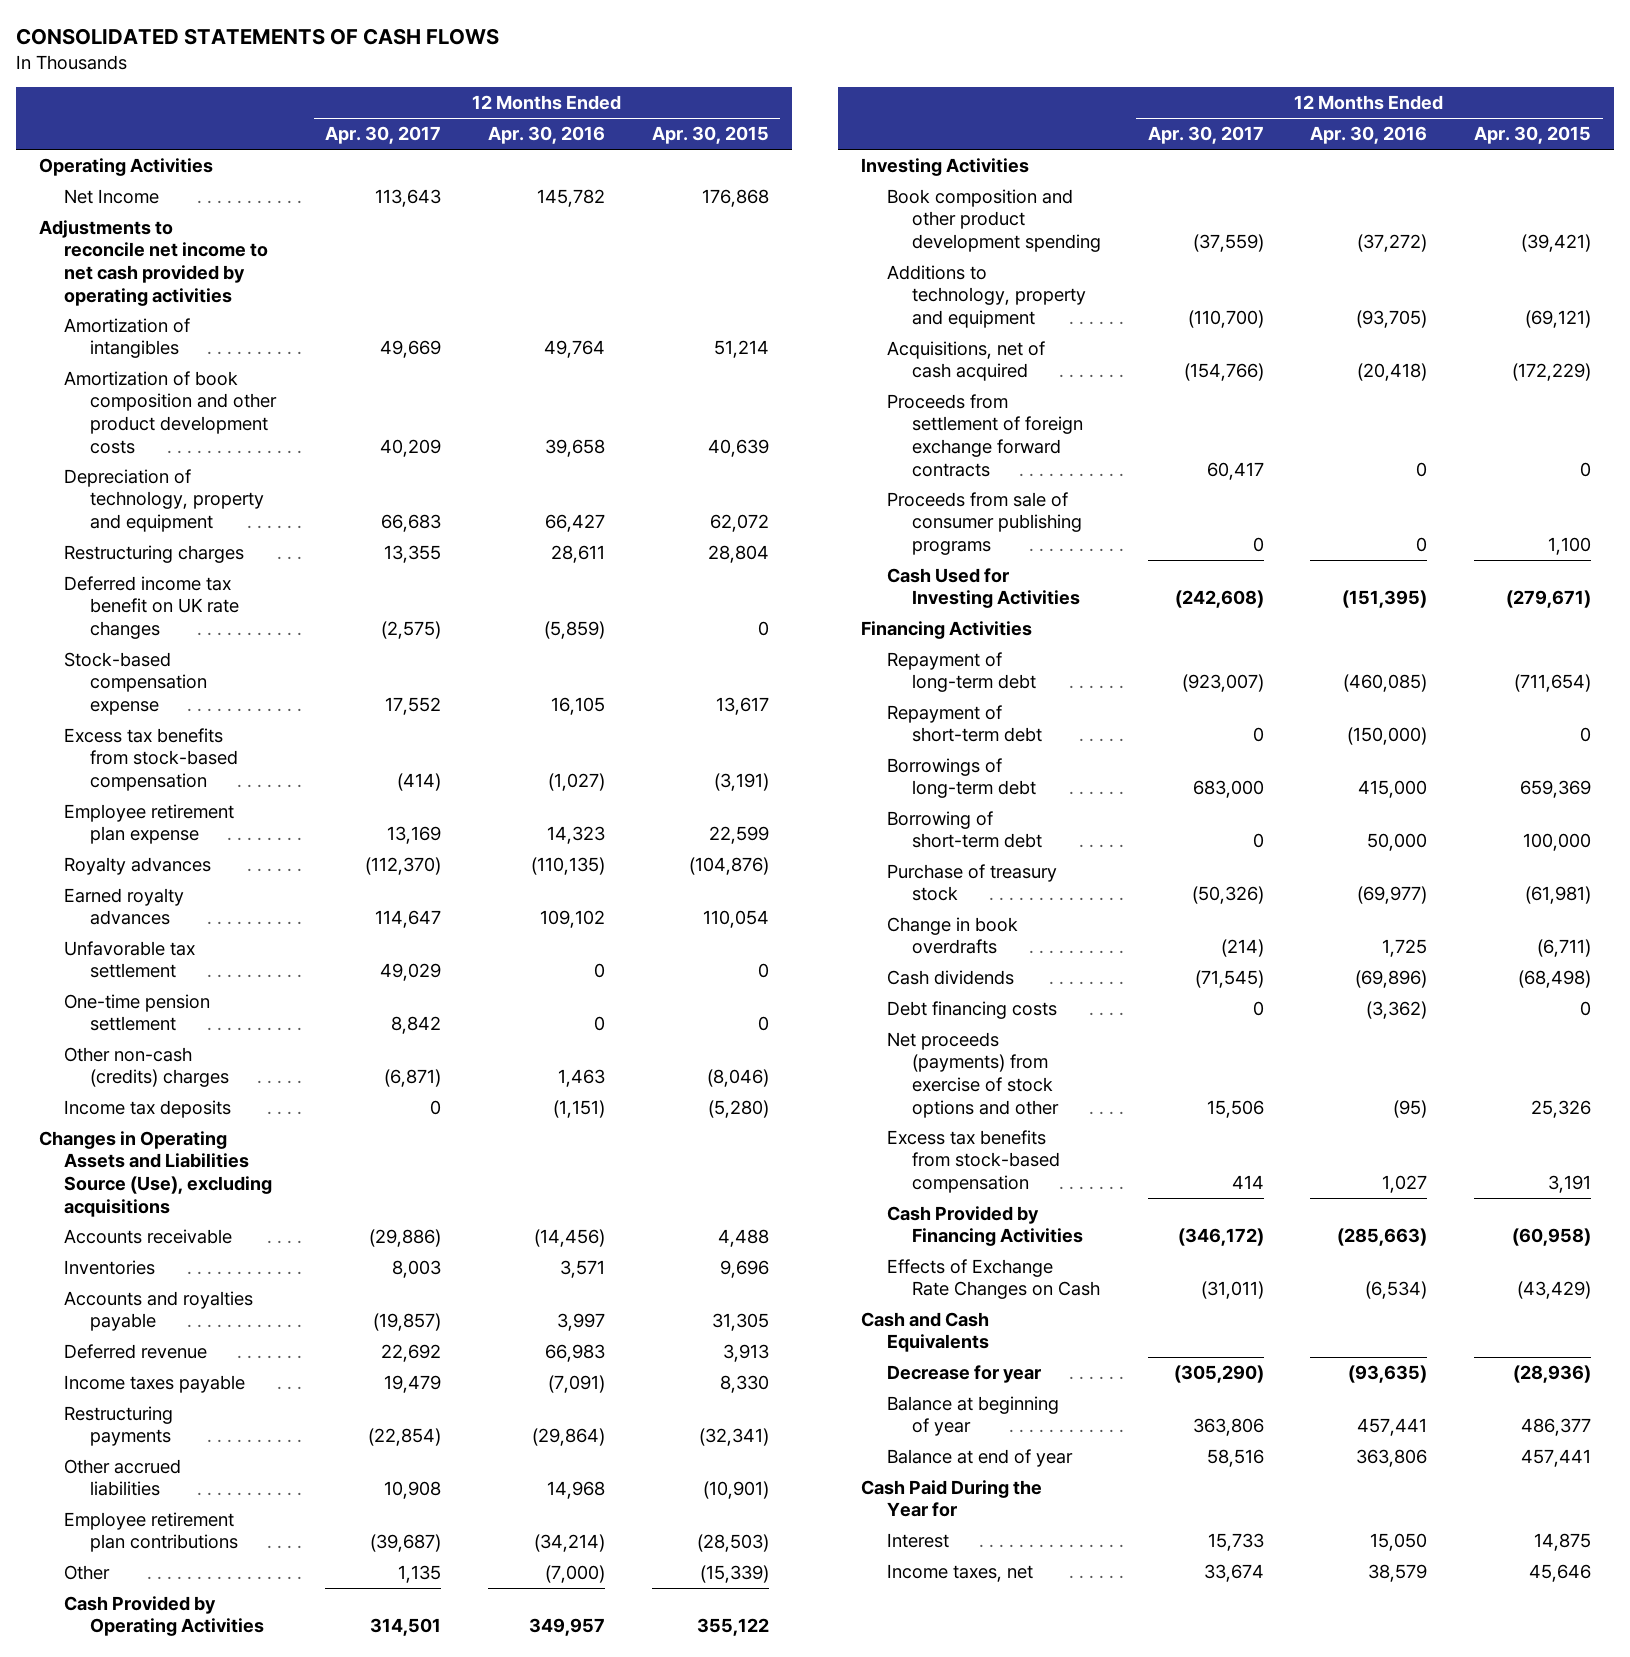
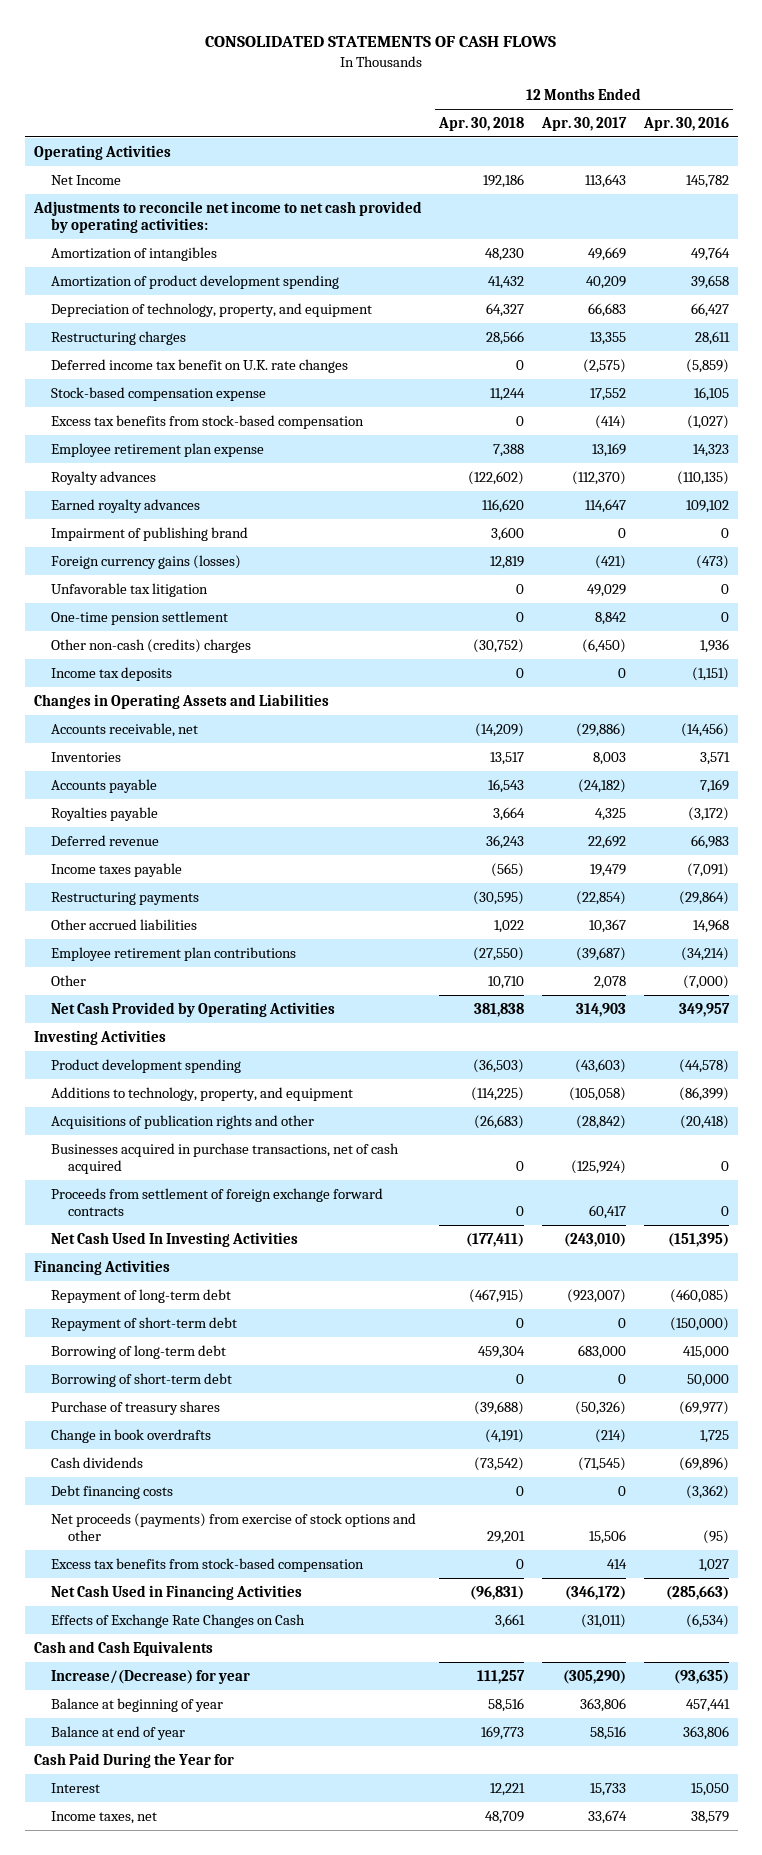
- | 12 Months Ended Apr. 30, 2017 | 12 Months Ended Apr. 30, 2016 | 12 Months Ended Apr. 30, 2015
+ | 12 Months Ended Apr. 30, 2018 | 12 Months Ended Apr. 30, 2017 | 12 Months Ended Apr. 30, 2016
- Adjustments to reconcile net income to net cash provided by operating activities
+ Adjustments to reconcile net income to net cash provided by operating activities:
- Amortization of book composition and other product development costs | 40,209 | 39,658 | 40,639
- Depreciation of technology, property and equipment | 66,683 | 66,427 | 62,072
+ Amortization of product development spending | 41,432 | 40,209 | 39,658
+ Depreciation of technology, property, and equipment | 64,327 | 66,683 | 66,427
- Deferred income tax benefit on UK rate changes | (2,575) | (5,859) | 0
+ Deferred income tax benefit on U.K. rate changes | 0 | (2,575) | (5,859)
- Unfavorable tax settlement | 49,029 | 0 | 0
+ Impairment of publishing brand | 3,600 | 0 | 0
+ Foreign currency gains (losses) | 12,819 | (421) | (473)
+ Unfavorable tax litigation | 0 | 49,029 | 0
- Other non-cash (credits) charges | (6,871) | 1,463 | (8,046)
+ Other non-cash (credits) charges | (30,752) | (6,450) | 1,936
- Changes in Operating Assets and Liabilities Source (Use), excluding acquisitions
- Accounts receivable | (29,886) | (14,456) | 4,488
+ Changes in Operating Assets and Liabilities
+ Accounts receivable, net | (14,209) | (29,886) | (14,456)
- Accounts and royalties payable | (19,857) | 3,997 | 31,305
+ Accounts payable | 16,543 | (24,182) | 7,169
+ Royalties payable | 3,664 | 4,325 | (3,172)
- Other accrued liabilities | 10,908 | 14,968 | (10,901)
+ Other accrued liabilities | 1,022 | 10,367 | 14,968
- Other | 1,135 | (7,000) | (15,339)
- Cash Provided by Operating Activities | 314,501 | 349,957 | 355,122
+ Other | 10,710 | 2,078 | (7,000)
+ Net Cash Provided by Operating Activities | 381,838 | 314,903 | 349,957
- Book composition and other product development spending | (37,559) | (37,272) | (39,421)
- Additions to technology, property and equipment | (110,700) | (93,705) | (69,121)
- Acquisitions, net of cash acquired | (154,766) | (20,418) | (172,229)
+ Product development spending | (36,503) | (43,603) | (44,578)
+ Additions to technology, property, and equipment | (114,225) | (105,058) | (86,399)
+ Acquisitions of publication rights and other | (26,683) | (28,842) | (20,418)
+ Businesses acquired in purchase transactions, net of cash acquired | 0 | (125,924) | 0
- Proceeds from sale of consumer publishing programs | 0 | 0 | 1,100
- Cash Used for Investing Activities | (242,608) | (151,395) | (279,671)
+ Net Cash Used In Investing Activities | (177,411) | (243,010) | (151,395)
- Borrowings of long-term debt | 683,000 | 415,000 | 659,369
+ Borrowing of long-term debt | 459,304 | 683,000 | 415,000
- Purchase of treasury stock | (50,326) | (69,977) | (61,981)
+ Purchase of treasury shares | (39,688) | (50,326) | (69,977)
- Cash Provided by Financing Activities | (346,172) | (285,663) | (60,958)
+ Net Cash Used in Financing Activities | (96,831) | (346,172) | (285,663)
- Decrease for year | (305,290) | (93,635) | (28,936)
+ Increase/(Decrease) for year | 111,257 | (305,290) | (93,635)

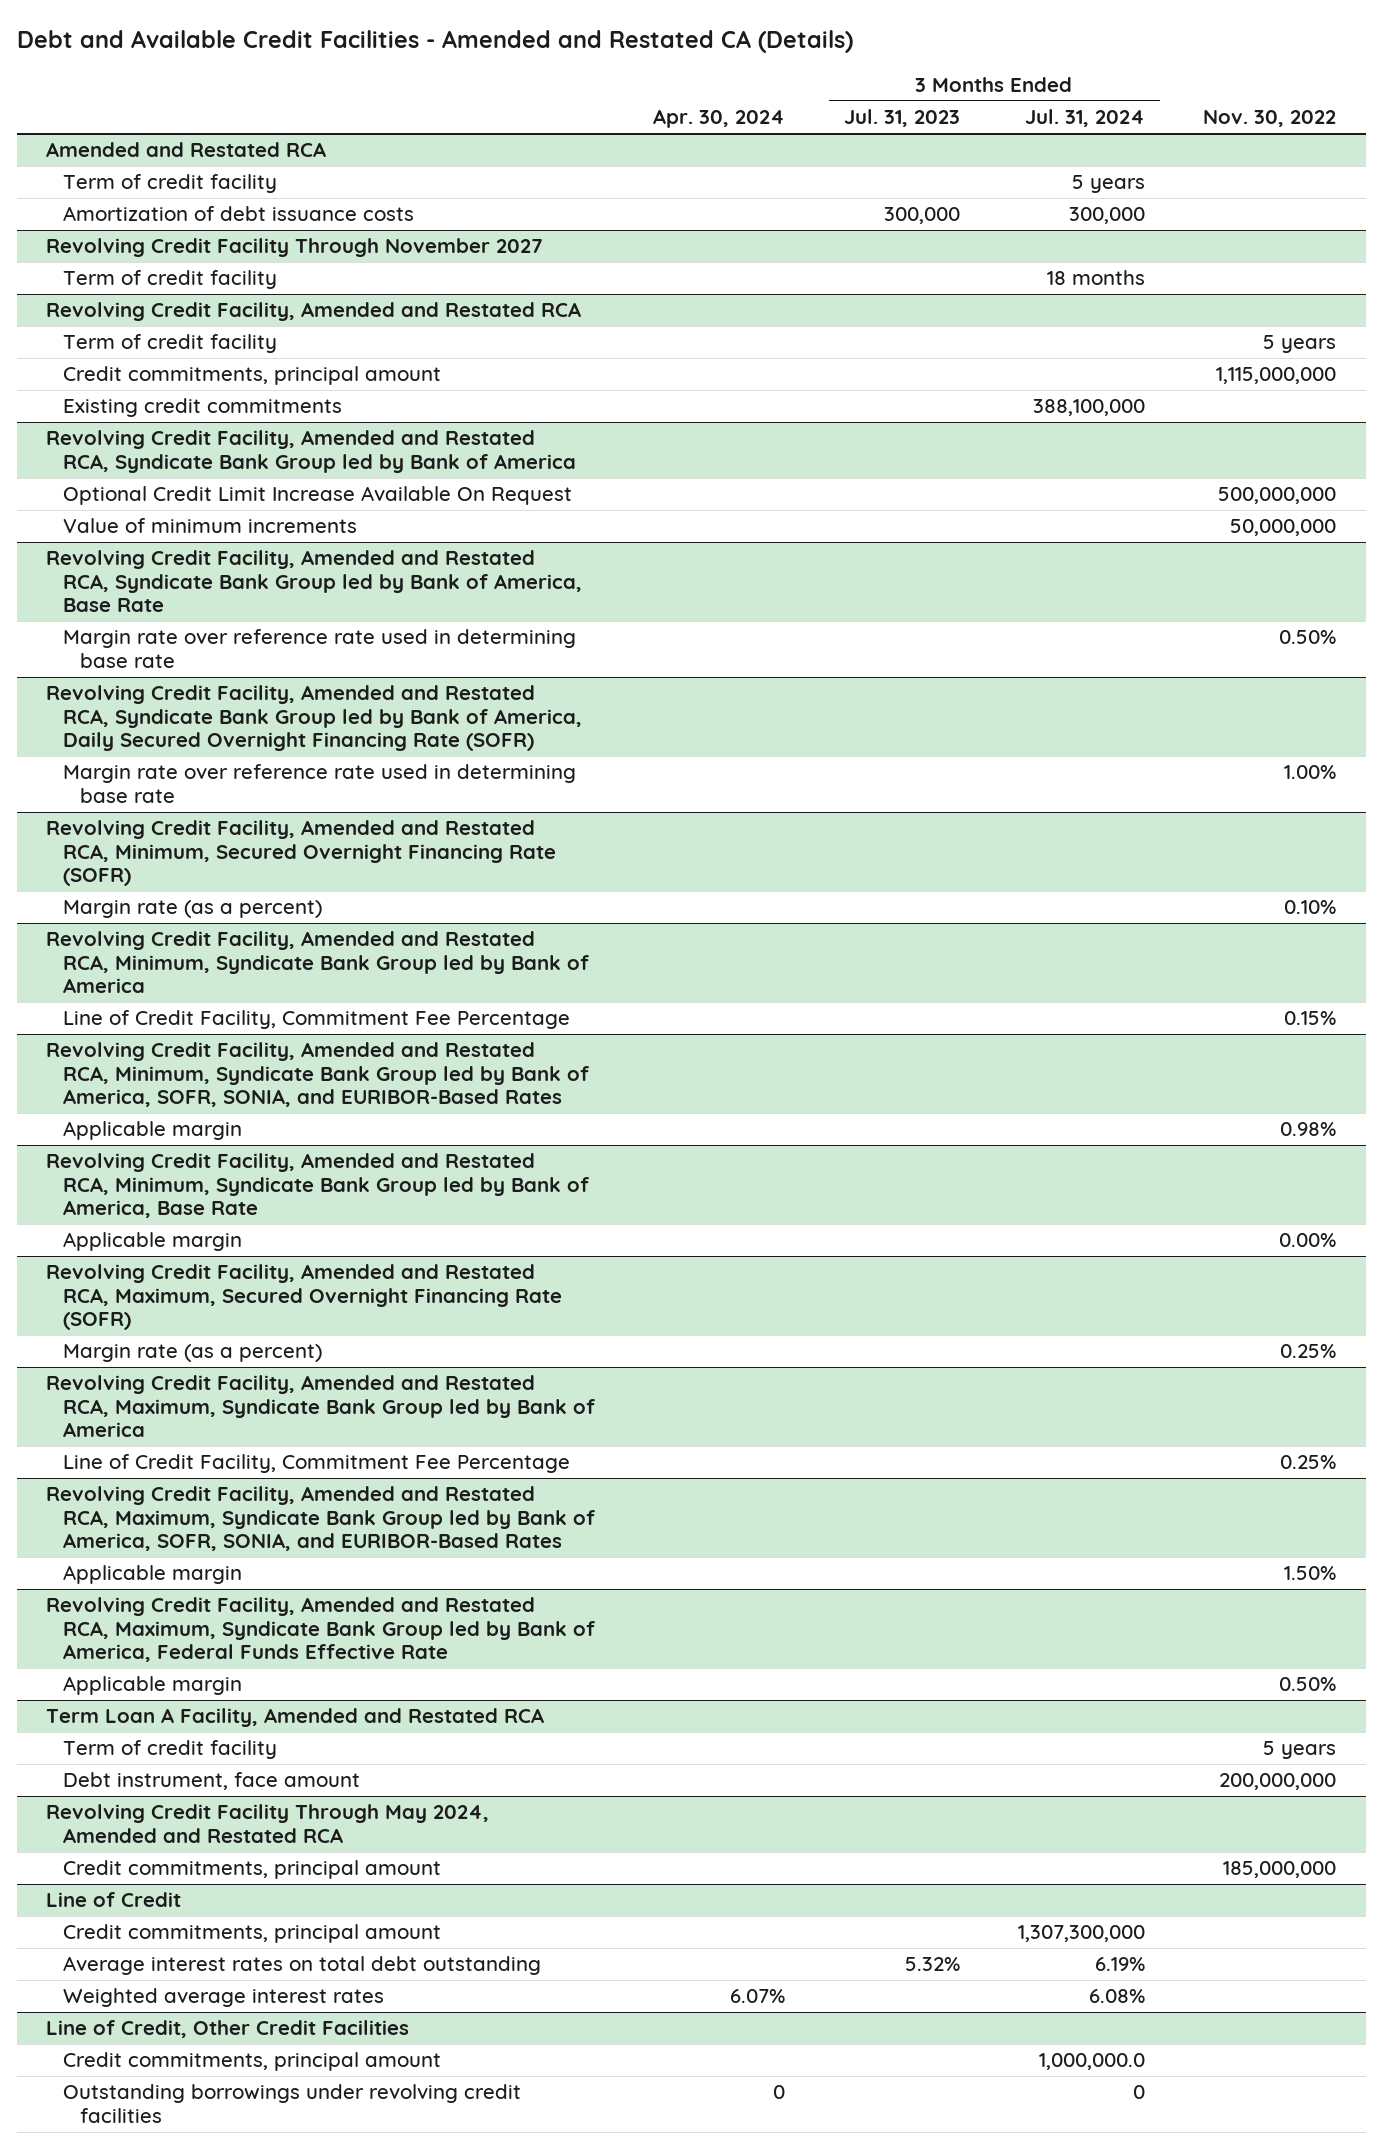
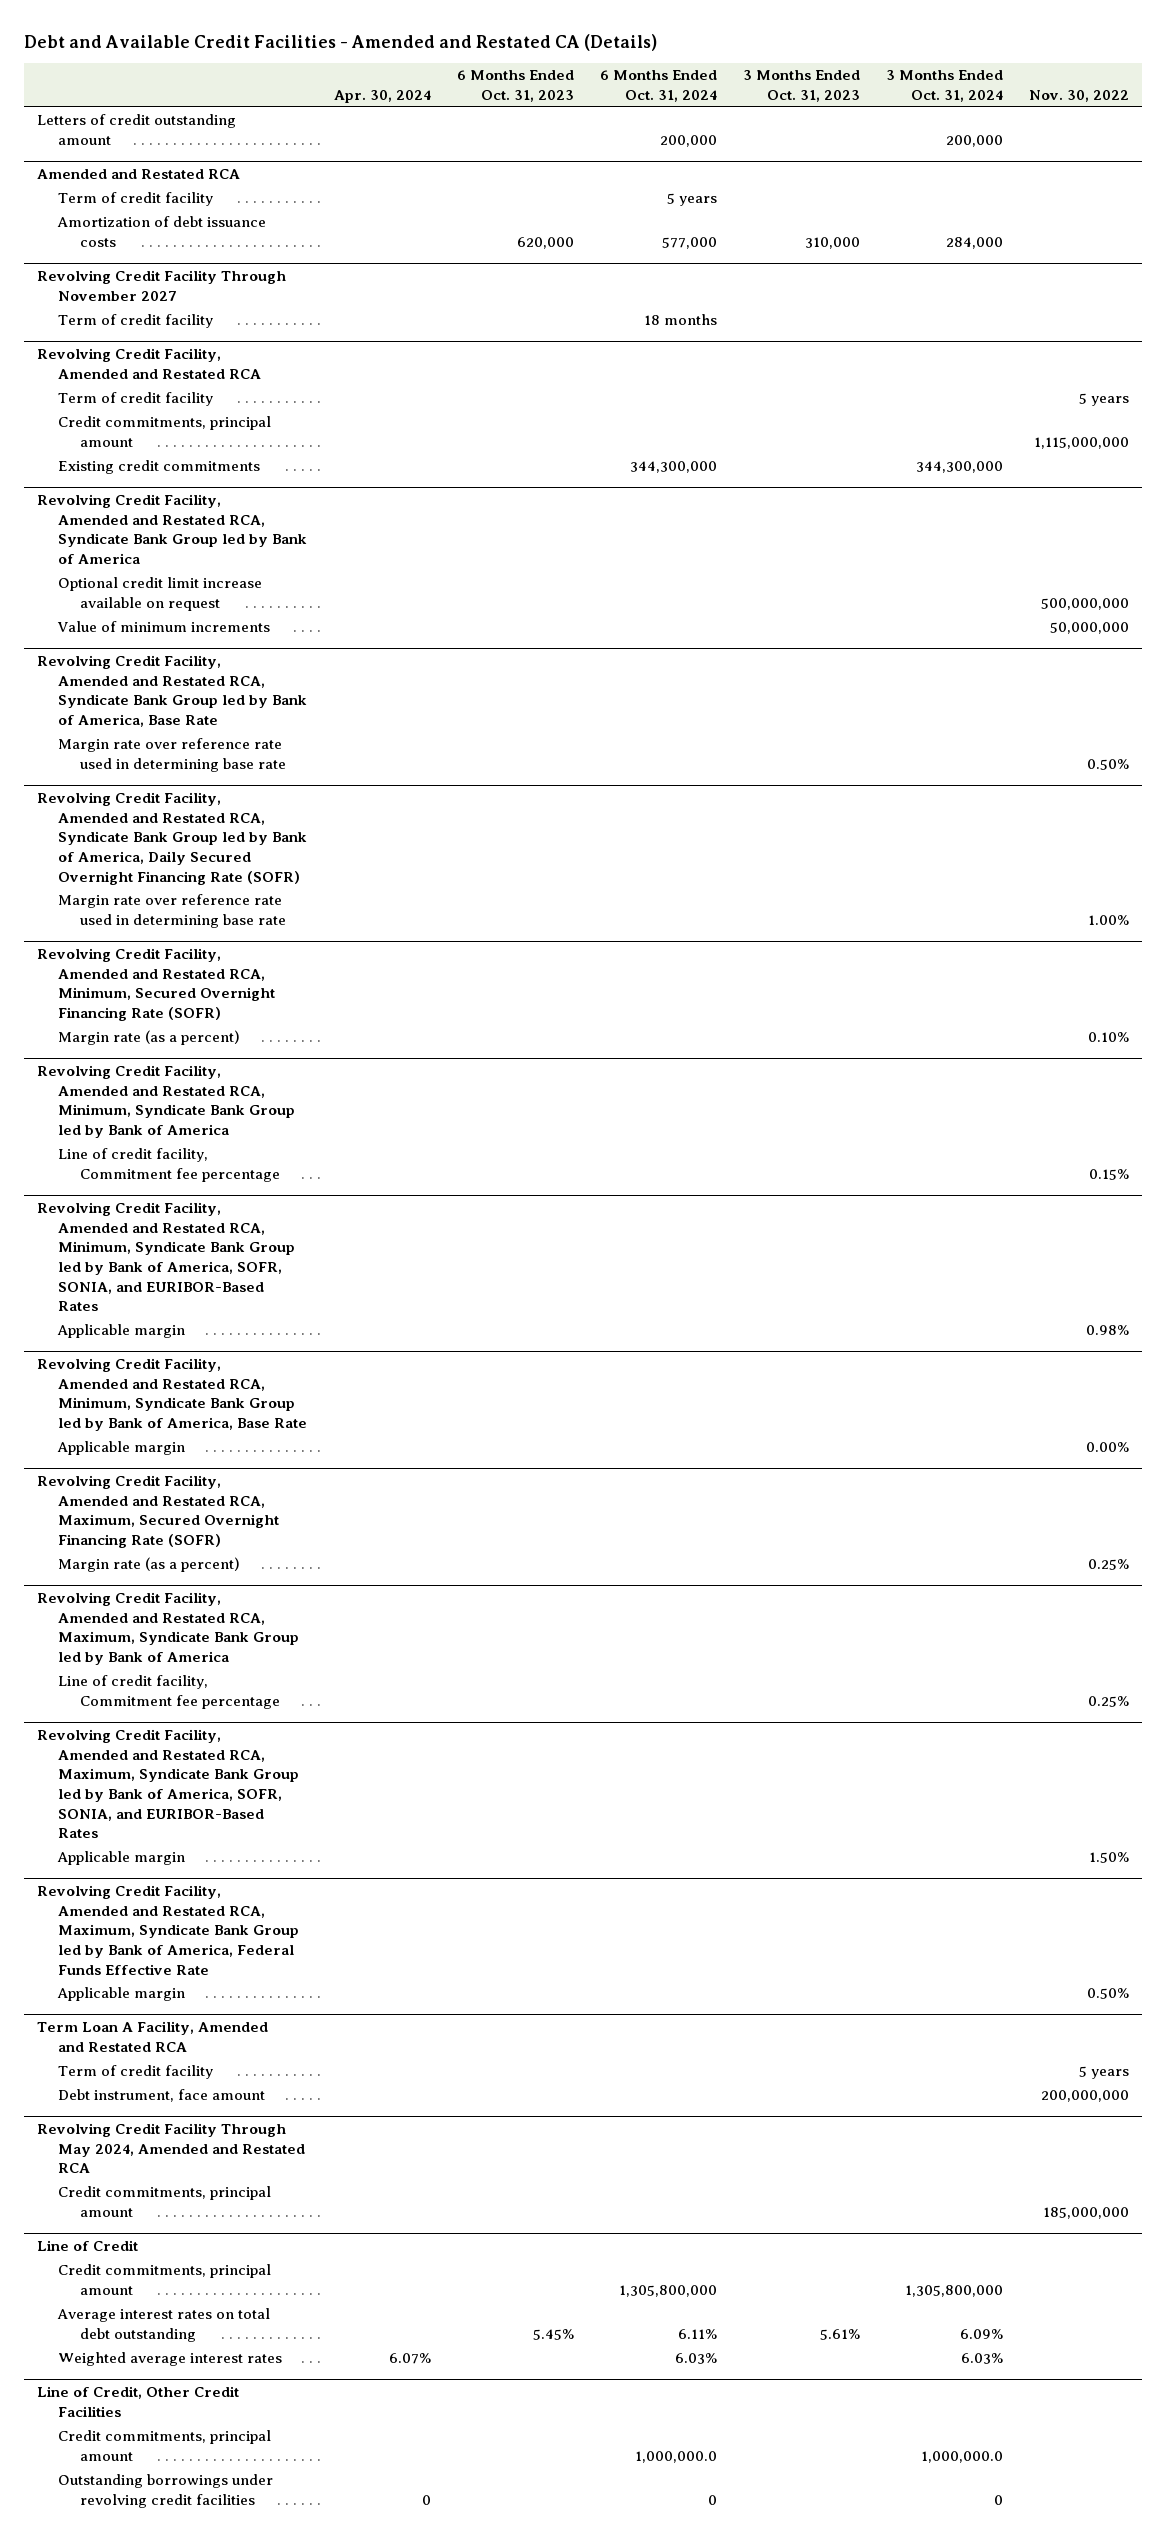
- | Apr. 30, 2024 | 3 Months Ended Jul. 31, 2023 | 3 Months Ended Jul. 31, 2024 | Nov. 30, 2022
+ | Apr. 30, 2024 | 6 Months Ended Oct. 31, 2023 | 6 Months Ended Oct. 31, 2024 | 3 Months Ended Oct. 31, 2023 | 3 Months Ended Oct. 31, 2024 | Nov. 30, 2022
+ Letters of credit outstanding amount | | | 200,000 | | 200,000 |
@ Revolving Credit Facility, Amended and Restated RCA, Syndicate Bank Group led by Bank of America
- Optional Credit Limit Increase Available On Request | | | | 500,000,000
+ Optional credit limit increase available on request | | | | | | 500,000,000
@ Revolving Credit Facility, Amended and Restated RCA, Minimum, Syndicate Bank Group led by Bank of America
- Line of Credit Facility, Commitment Fee Percentage | | | | 0.15%
+ Line of credit facility, Commitment fee percentage | | | | | | 0.15%
@ Revolving Credit Facility, Amended and Restated RCA, Maximum, Syndicate Bank Group led by Bank of America
- Line of Credit Facility, Commitment Fee Percentage | | | | 0.25%
+ Line of credit facility, Commitment fee percentage | | | | | | 0.25%

